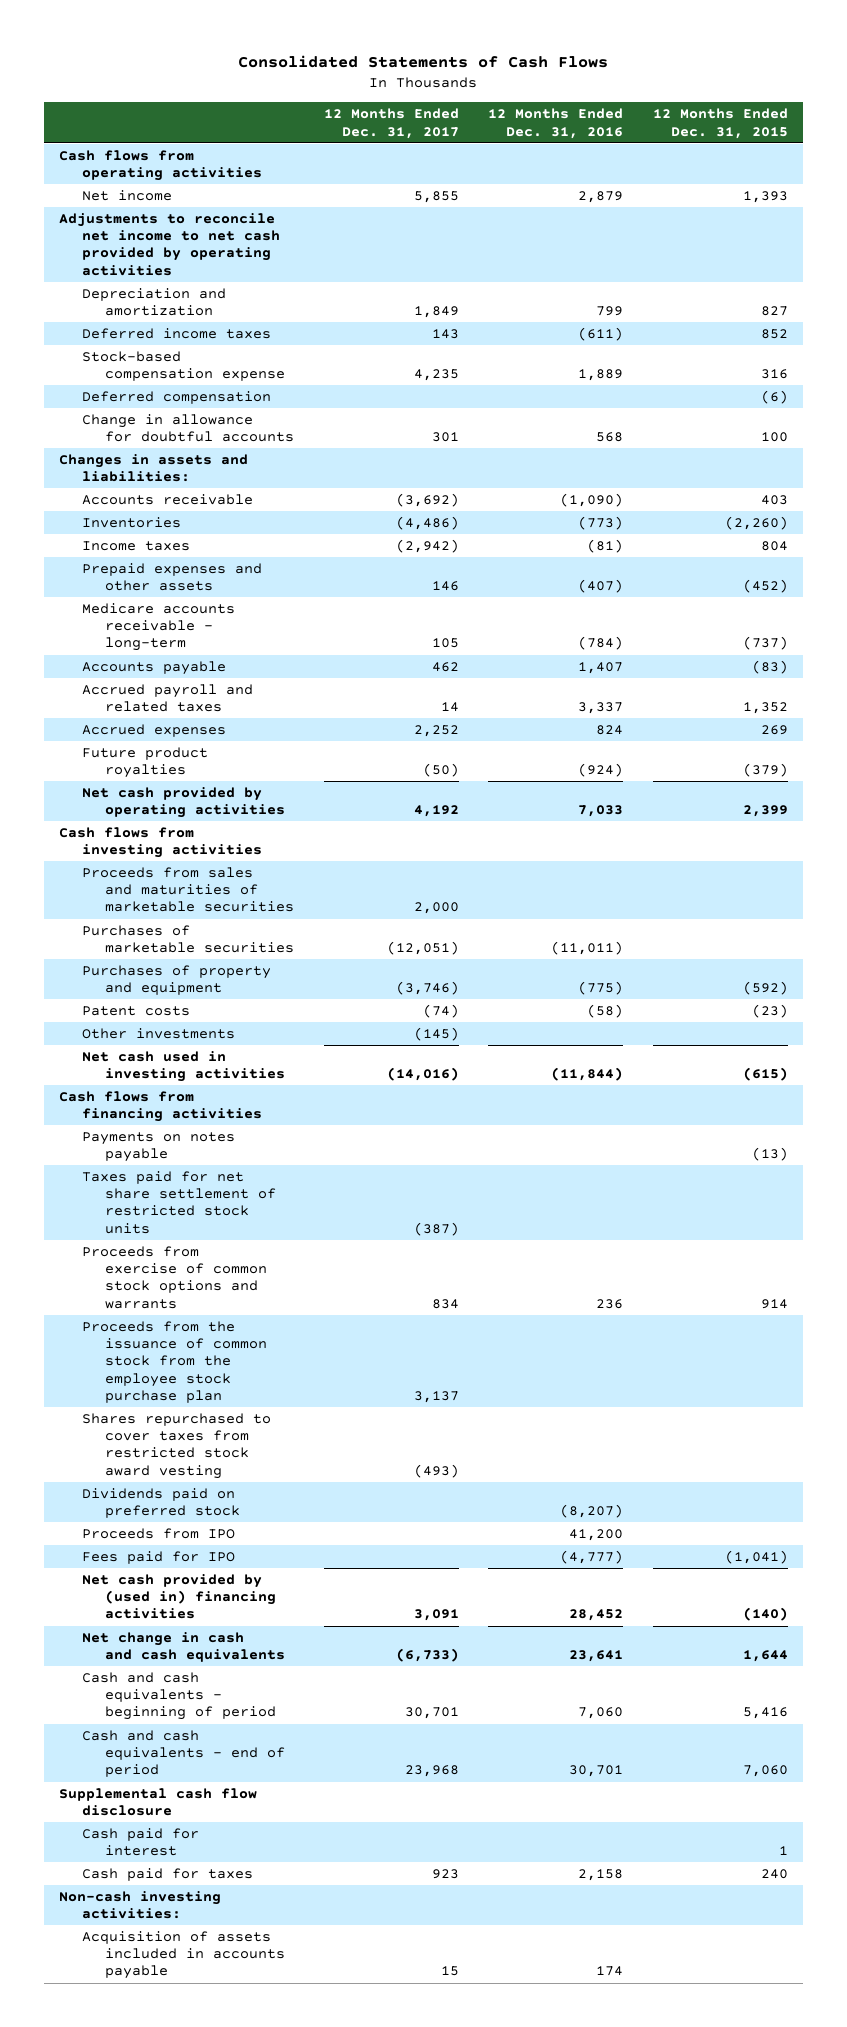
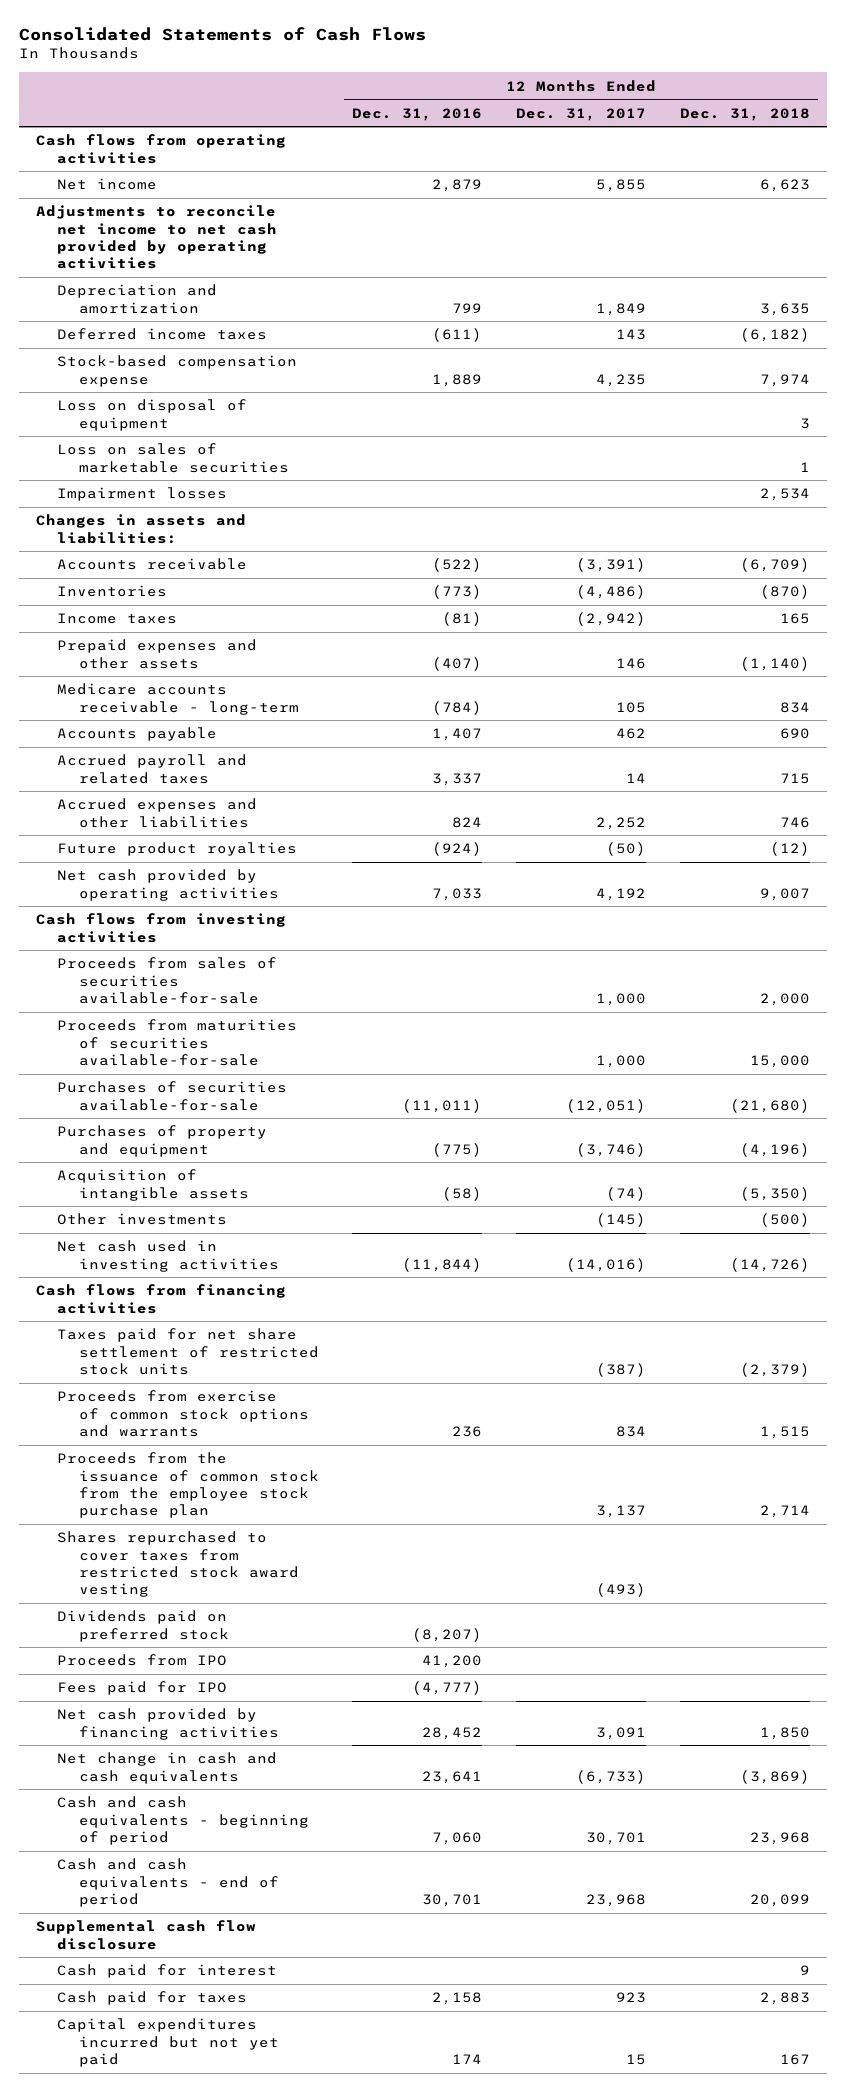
- | 12 Months Ended Dec. 31, 2017 | 12 Months Ended Dec. 31, 2016 | 12 Months Ended Dec. 31, 2015
+ | 12 Months Ended Dec. 31, 2016 | 12 Months Ended Dec. 31, 2017 | 12 Months Ended Dec. 31, 2018
- Deferred compensation | | | (6)
- Change in allowance for doubtful accounts | 301 | 568 | 100
+ Loss on disposal of equipment | | | 3
+ Loss on sales of marketable securities | | | 1
+ Impairment losses | | | 2,534
- Accounts receivable | (3,692) | (1,090) | 403
+ Accounts receivable | (522) | (3,391) | (6,709)
- Accrued expenses | 2,252 | 824 | 269
+ Accrued expenses and other liabilities | 824 | 2,252 | 746
- Proceeds from sales and maturities of marketable securities | 2,000 | |
- Purchases of marketable securities | (12,051) | (11,011) |
+ Proceeds from sales of securities available-for-sale | | 1,000 | 2,000
+ Proceeds from maturities of securities available-for-sale | | 1,000 | 15,000
+ Purchases of securities available-for-sale | (11,011) | (12,051) | (21,680)
- Patent costs | (74) | (58) | (23)
+ Acquisition of intangible assets | (58) | (74) | (5,350)
- Payments on notes payable | | | (13)
- Net cash provided by (used in) financing activities | 3,091 | 28,452 | (140)
+ Net cash provided by financing activities | 28,452 | 3,091 | 1,850
- Non-cash investing activities:
- Acquisition of assets included in accounts payable | 15 | 174 |
+ Capital expenditures incurred but not yet paid | 174 | 15 | 167

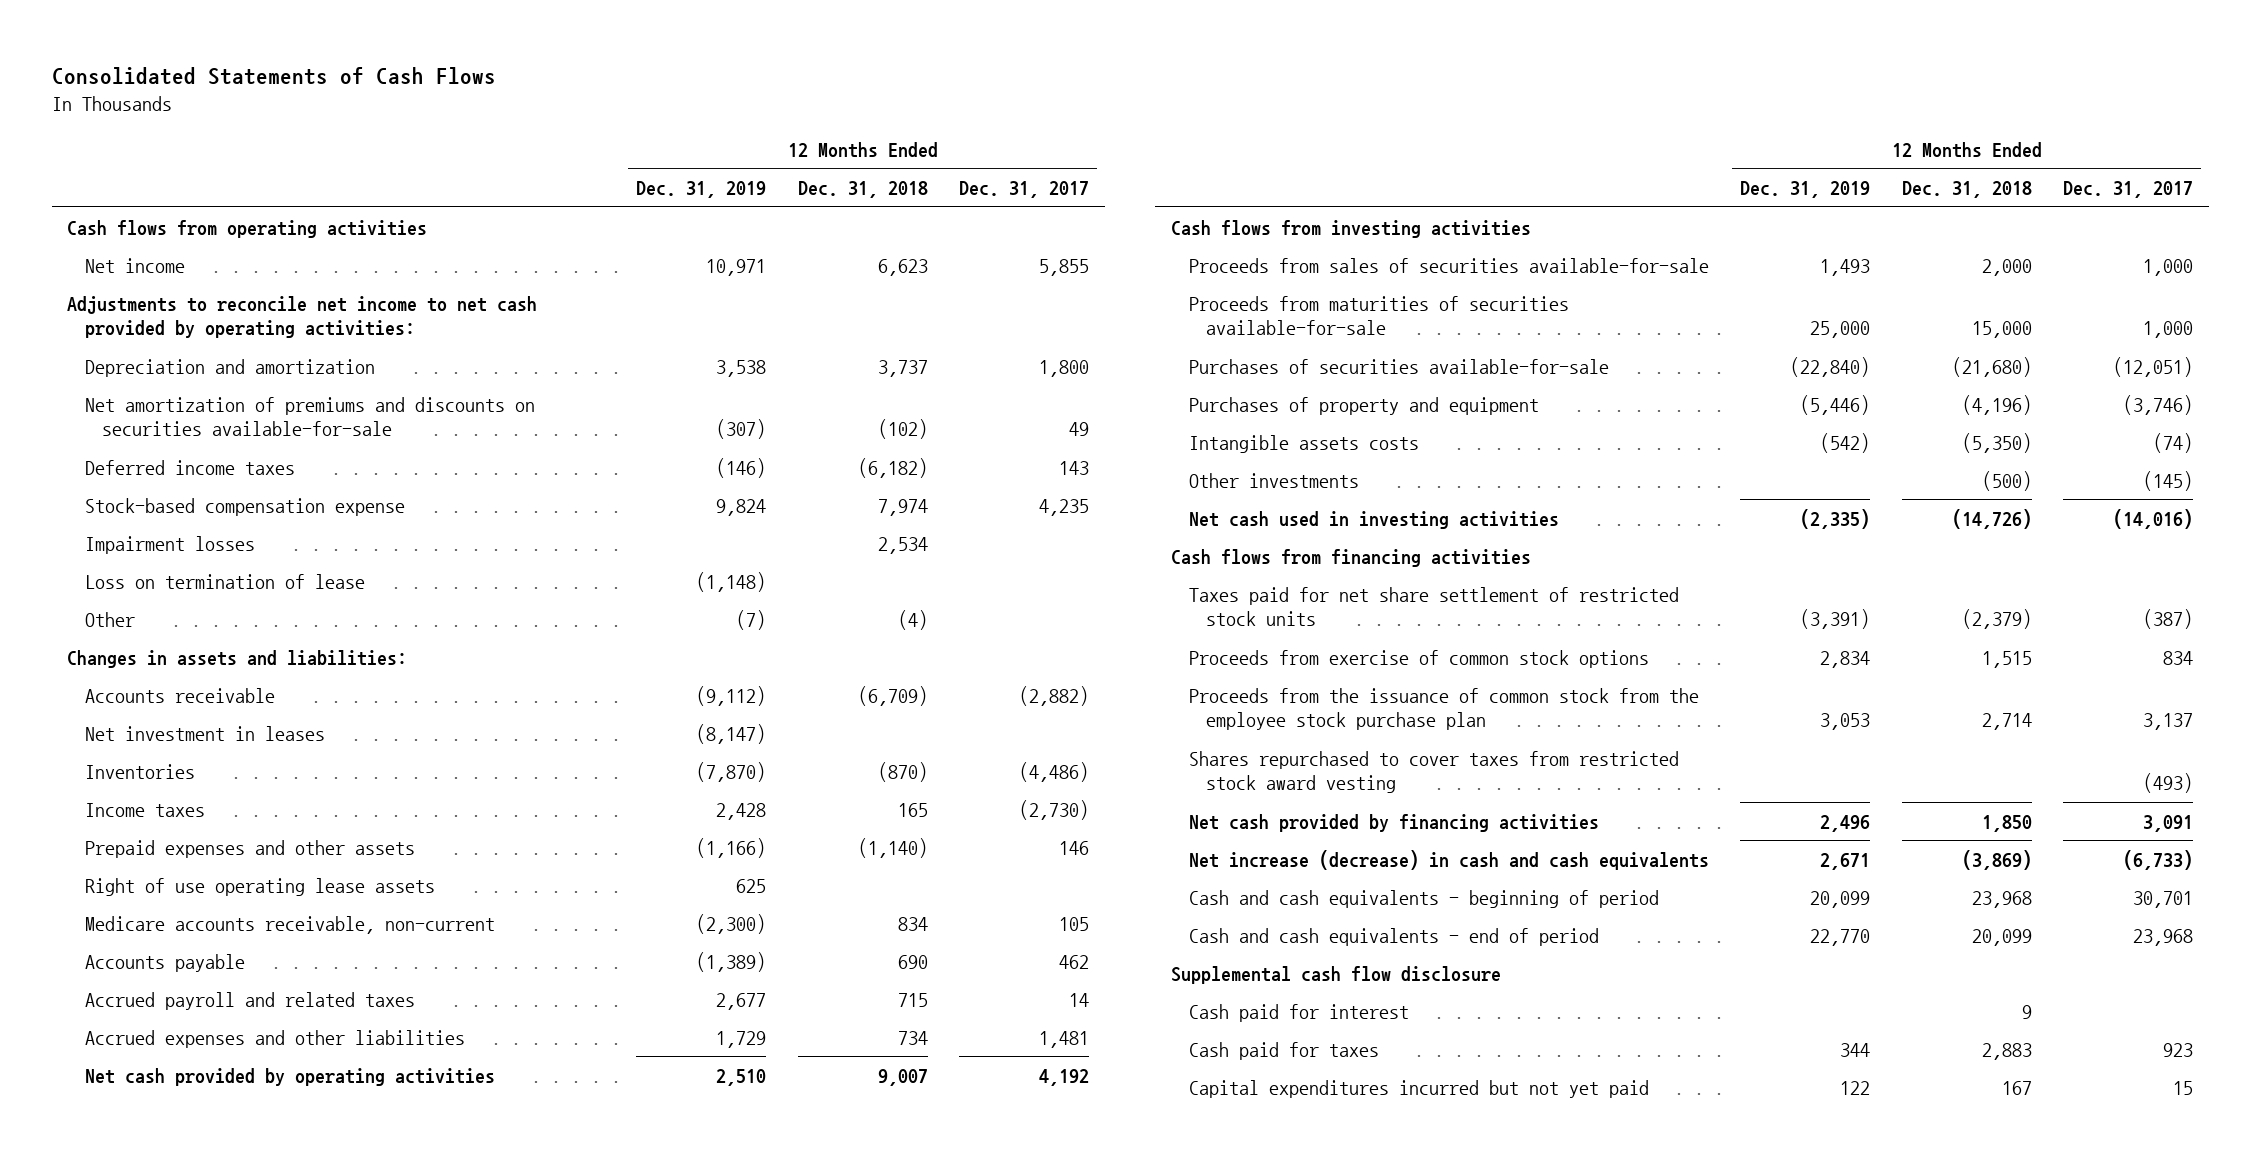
- | 12 Months Ended Dec. 31, 2016 | 12 Months Ended Dec. 31, 2017 | 12 Months Ended Dec. 31, 2018
+ | 12 Months Ended Dec. 31, 2019 | 12 Months Ended Dec. 31, 2018 | 12 Months Ended Dec. 31, 2017
- Adjustments to reconcile net income to net cash provided by operating activities
- Depreciation and amortization | 799 | 1,849 | 3,635
+ Adjustments to reconcile net income to net cash provided by operating activities:
+ Depreciation and amortization | 3,538 | 3,737 | 1,800
+ Net amortization of premiums and discounts on securities available-for-sale | (307) | (102) | 49
- Loss on disposal of equipment | | | 3
- Loss on sales of marketable securities | | | 1
+ Loss on termination of lease | (1,148) | |
+ Other | (7) | (4) |
- Accounts receivable | (522) | (3,391) | (6,709)
+ Accounts receivable | (9,112) | (6,709) | (2,882)
+ Net investment in leases | (8,147) | |
- Income taxes | (81) | (2,942) | 165
+ Income taxes | 2,428 | 165 | (2,730)
- Medicare accounts receivable - long-term | (784) | 105 | 834
+ Right of use operating lease assets | 625 | |
+ Medicare accounts receivable, non-current | (2,300) | 834 | 105
- Accrued expenses and other liabilities | 824 | 2,252 | 746
- Future product royalties | (924) | (50) | (12)
+ Accrued expenses and other liabilities | 1,729 | 734 | 1,481
- Acquisition of intangible assets | (58) | (74) | (5,350)
+ Intangible assets costs | (542) | (5,350) | (74)
- Proceeds from exercise of common stock options and warrants | 236 | 834 | 1,515
+ Proceeds from exercise of common stock options | 2,834 | 1,515 | 834
- Dividends paid on preferred stock | (8,207) | |
- Proceeds from IPO | 41,200 | |
- Fees paid for IPO | (4,777) | |
- Net change in cash and cash equivalents | 23,641 | (6,733) | (3,869)
+ Net increase (decrease) in cash and cash equivalents | 2,671 | (3,869) | (6,733)

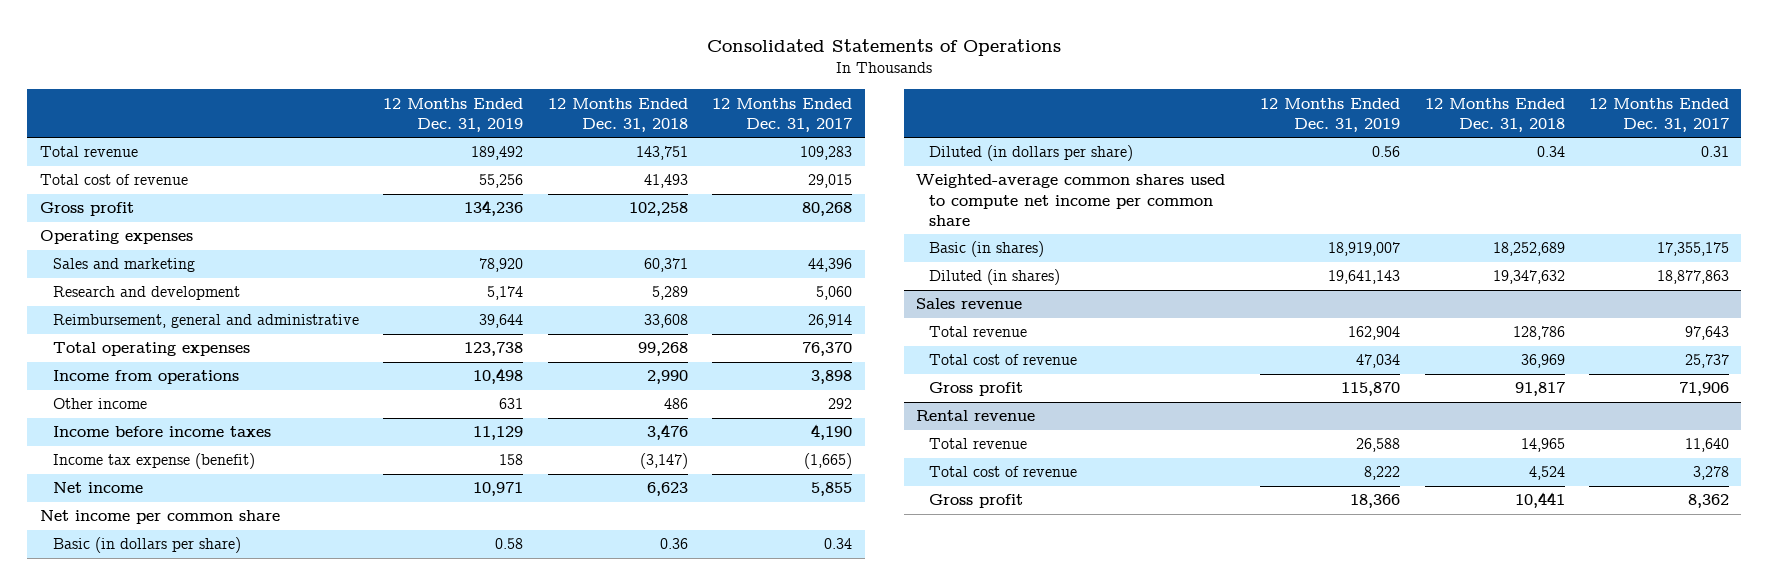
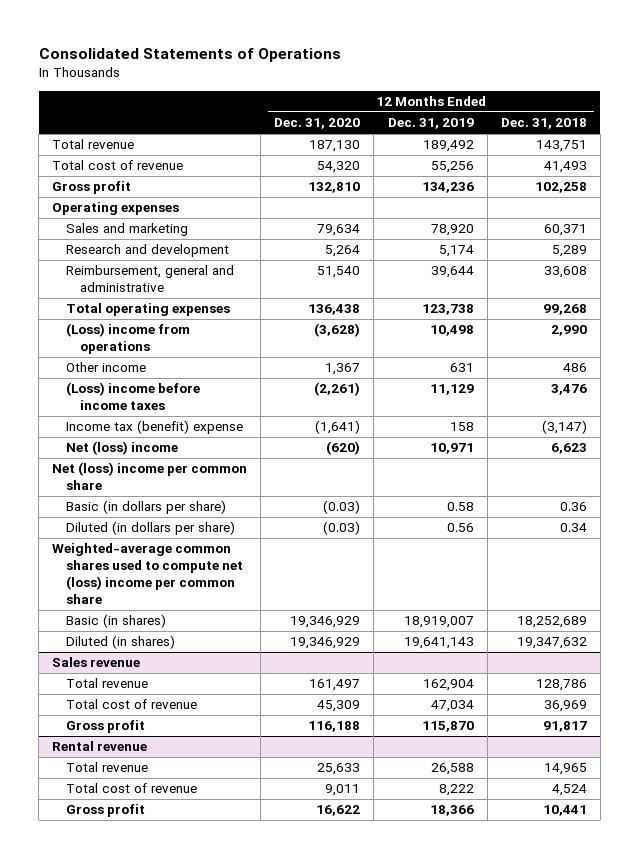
- | 12 Months Ended Dec. 31, 2019 | 12 Months Ended Dec. 31, 2018 | 12 Months Ended Dec. 31, 2017
+ | 12 Months Ended Dec. 31, 2020 | 12 Months Ended Dec. 31, 2019 | 12 Months Ended Dec. 31, 2018
- Income from operations | 10,498 | 2,990 | 3,898
+ (Loss) income from operations | (3,628) | 10,498 | 2,990
- Income before income taxes | 11,129 | 3,476 | 4,190
- Income tax expense (benefit) | 158 | (3,147) | (1,665)
- Net income | 10,971 | 6,623 | 5,855
- Net income per common share
+ (Loss) income before income taxes | (2,261) | 11,129 | 3,476
+ Income tax (benefit) expense | (1,641) | 158 | (3,147)
+ Net (loss) income | (620) | 10,971 | 6,623
+ Net (loss) income per common share
- Weighted-average common shares used to compute net income per common share
+ Weighted-average common shares used to compute net (loss) income per common share

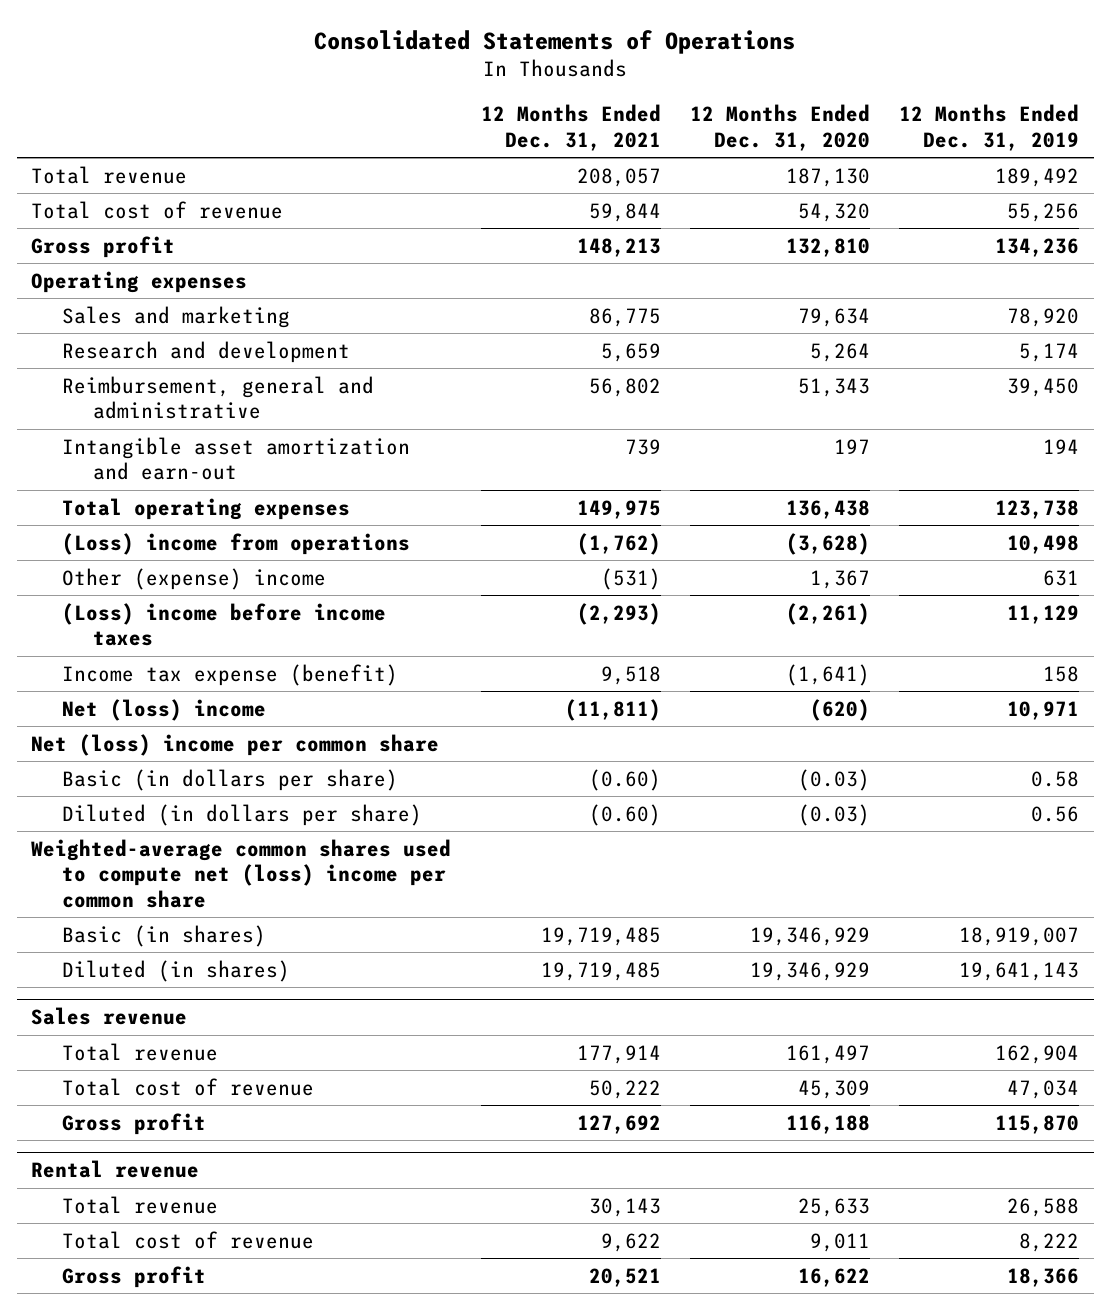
- | 12 Months Ended Dec. 31, 2020 | 12 Months Ended Dec. 31, 2019 | 12 Months Ended Dec. 31, 2018
+ | 12 Months Ended Dec. 31, 2021 | 12 Months Ended Dec. 31, 2020 | 12 Months Ended Dec. 31, 2019
- Reimbursement, general and administrative | 51,540 | 39,644 | 33,608
+ Reimbursement, general and administrative | 56,802 | 51,343 | 39,450
+ Intangible asset amortization and earn-out | 739 | 197 | 194
- Other income | 1,367 | 631 | 486
+ Other (expense) income | (531) | 1,367 | 631
- Income tax (benefit) expense | (1,641) | 158 | (3,147)
+ Income tax expense (benefit) | 9,518 | (1,641) | 158

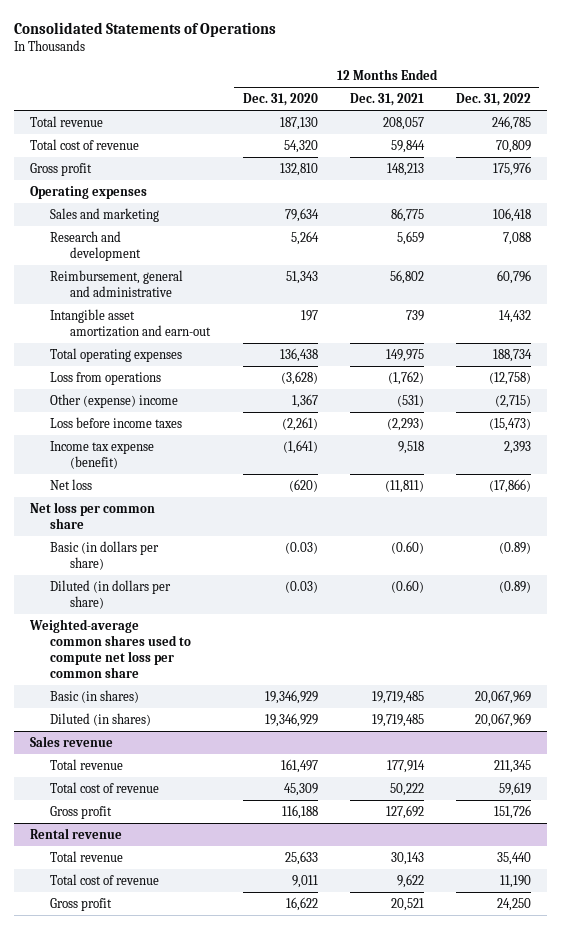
- | 12 Months Ended Dec. 31, 2021 | 12 Months Ended Dec. 31, 2020 | 12 Months Ended Dec. 31, 2019
+ | 12 Months Ended Dec. 31, 2020 | 12 Months Ended Dec. 31, 2021 | 12 Months Ended Dec. 31, 2022
- (Loss) income from operations | (1,762) | (3,628) | 10,498
+ Loss from operations | (3,628) | (1,762) | (12,758)
- (Loss) income before income taxes | (2,293) | (2,261) | 11,129
+ Loss before income taxes | (2,261) | (2,293) | (15,473)
- Net (loss) income | (11,811) | (620) | 10,971
- Net (loss) income per common share
+ Net loss | (620) | (11,811) | (17,866)
+ Net loss per common share
- Weighted-average common shares used to compute net (loss) income per common share
+ Weighted-average common shares used to compute net loss per common share

